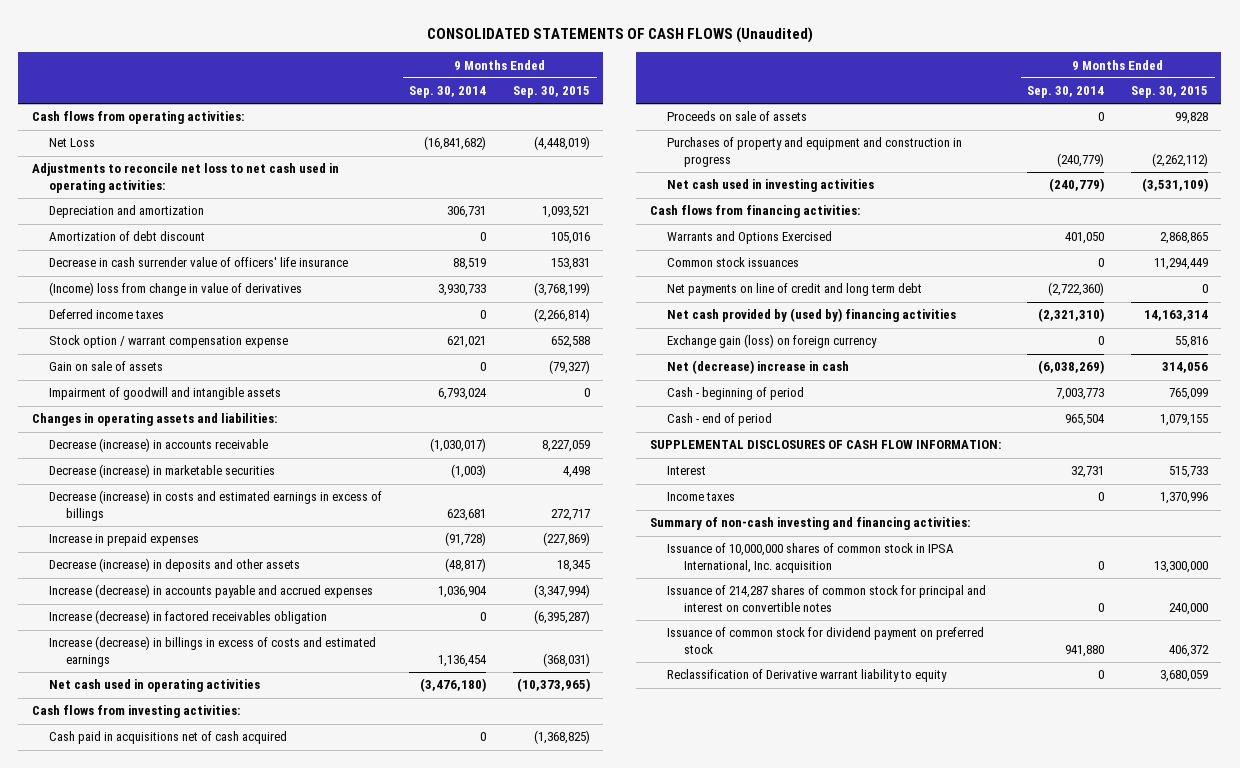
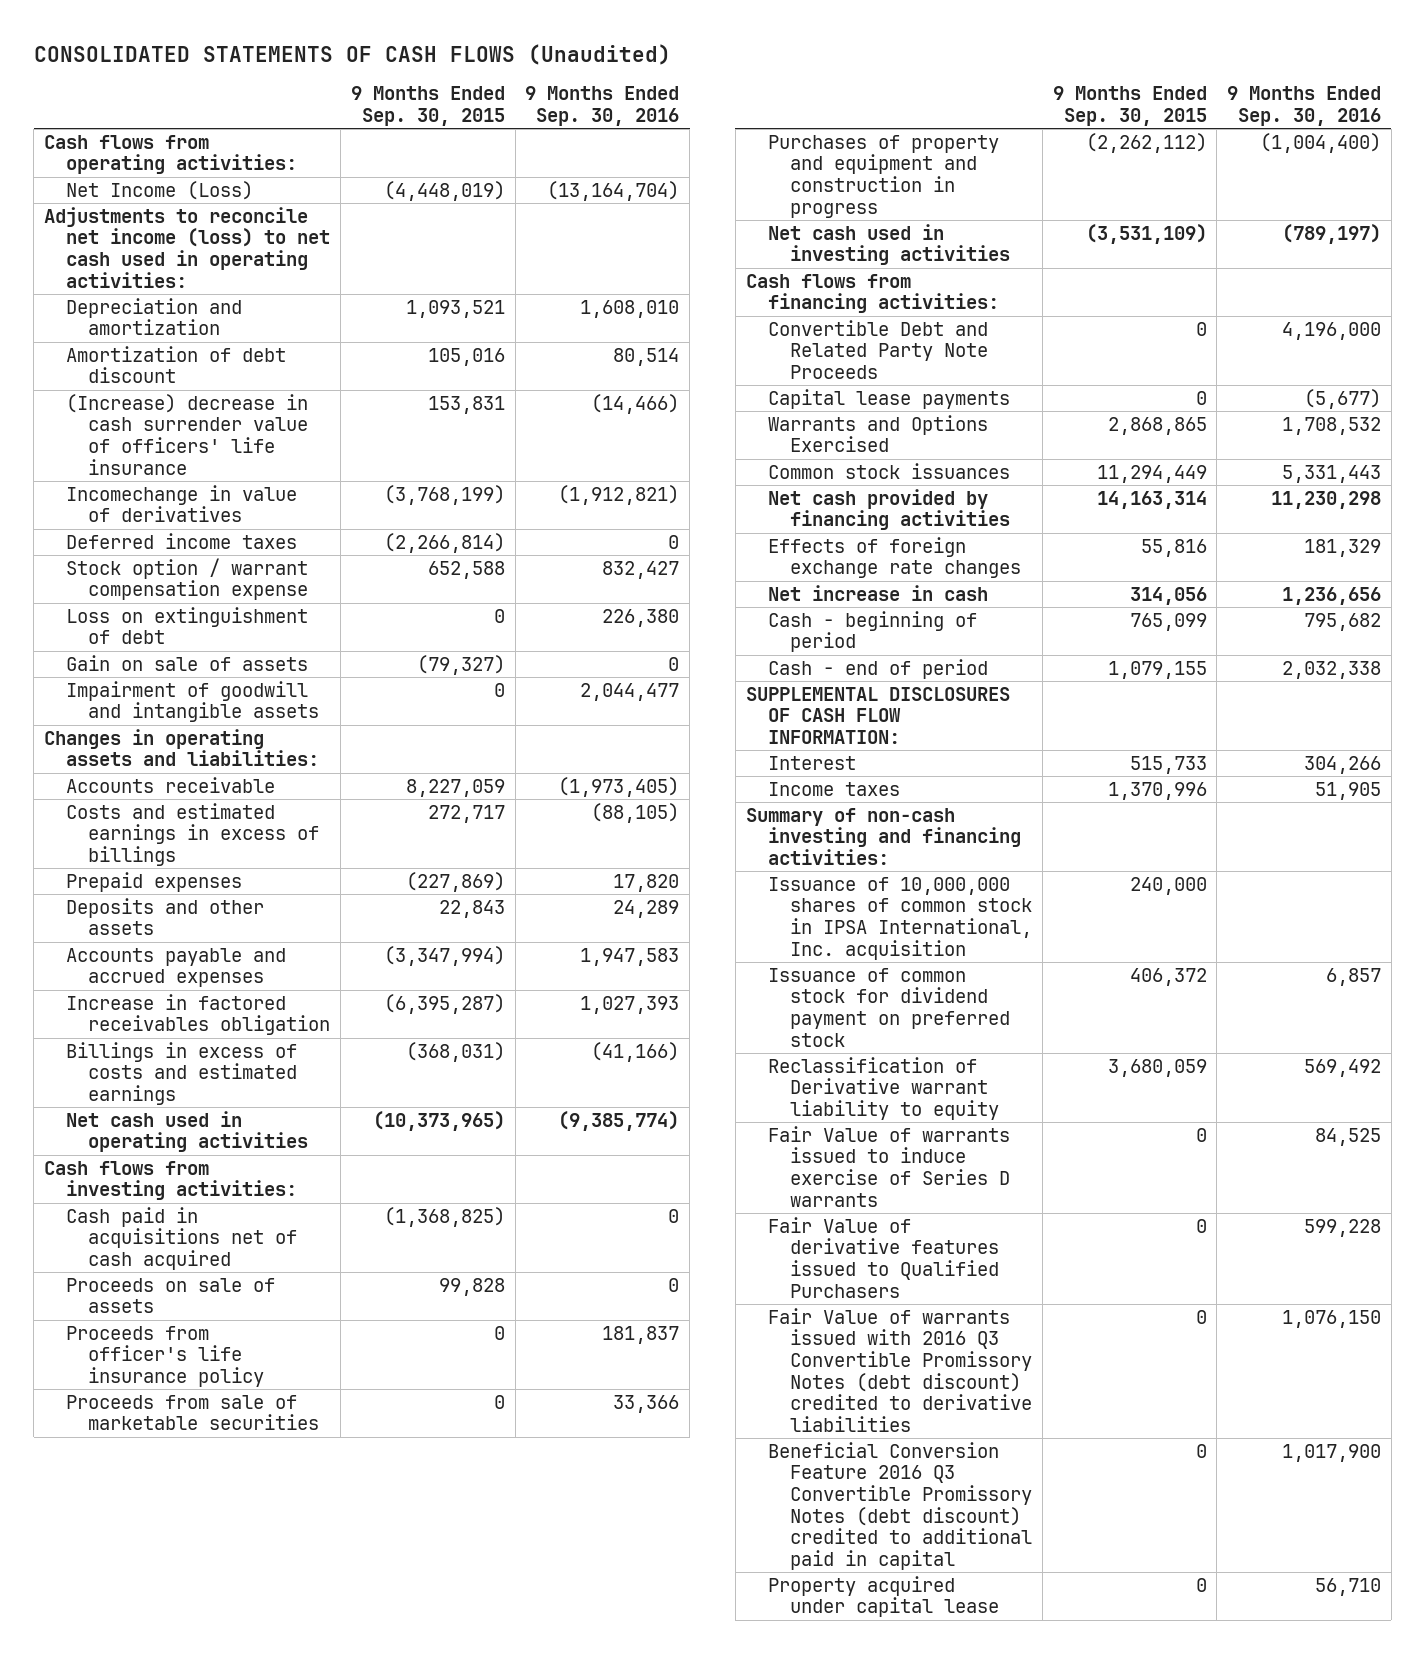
- | 9 Months Ended Sep. 30, 2014 | 9 Months Ended Sep. 30, 2015
+ | 9 Months Ended Sep. 30, 2015 | 9 Months Ended Sep. 30, 2016
- Net Loss | (16,841,682) | (4,448,019)
- Adjustments to reconcile net loss to net cash used in operating activities:
+ Net Income (Loss) | (4,448,019) | (13,164,704)
+ Adjustments to reconcile net income (loss) to net cash used in operating activities:
- Decrease in cash surrender value of officers' life insurance | 88,519 | 153,831
- (Income) loss from change in value of derivatives | 3,930,733 | (3,768,199)
+ (Increase) decrease in cash surrender value of officers' life insurance | 153,831 | (14,466)
+ Incomechange in value of derivatives | (3,768,199) | (1,912,821)
+ Loss on extinguishment of debt | 0 | 226,380
- Decrease (increase) in accounts receivable | (1,030,017) | 8,227,059
- Decrease (increase) in marketable securities | (1,003) | 4,498
- Decrease (increase) in costs and estimated earnings in excess of billings | 623,681 | 272,717
- Increase in prepaid expenses | (91,728) | (227,869)
- Decrease (increase) in deposits and other assets | (48,817) | 18,345
- Increase (decrease) in accounts payable and accrued expenses | 1,036,904 | (3,347,994)
- Increase (decrease) in factored receivables obligation | 0 | (6,395,287)
- Increase (decrease) in billings in excess of costs and estimated earnings | 1,136,454 | (368,031)
+ Accounts receivable | 8,227,059 | (1,973,405)
+ Costs and estimated earnings in excess of billings | 272,717 | (88,105)
+ Prepaid expenses | (227,869) | 17,820
+ Deposits and other assets | 22,843 | 24,289
+ Accounts payable and accrued expenses | (3,347,994) | 1,947,583
+ Increase in factored receivables obligation | (6,395,287) | 1,027,393
+ Billings in excess of costs and estimated earnings | (368,031) | (41,166)
+ Proceeds from officer's life insurance policy | 0 | 181,837
+ Proceeds from sale of marketable securities | 0 | 33,366
+ Convertible Debt and Related Party Note Proceeds | 0 | 4,196,000
+ Capital lease payments | 0 | (5,677)
- Net payments on line of credit and long term debt | (2,722,360) | 0
- Net cash provided by (used by) financing activities | (2,321,310) | 14,163,314
- Exchange gain (loss) on foreign currency | 0 | 55,816
- Net (decrease) increase in cash | (6,038,269) | 314,056
+ Net cash provided by financing activities | 14,163,314 | 11,230,298
+ Effects of foreign exchange rate changes | 55,816 | 181,329
+ Net increase in cash | 314,056 | 1,236,656
- Issuance of 10,000,000 shares of common stock in IPSA International, Inc. acquisition | 0 | 13,300,000
- Issuance of 214,287 shares of common stock for principal and interest on convertible notes | 0 | 240,000
+ Issuance of 10,000,000 shares of common stock in IPSA International, Inc. acquisition | 240,000 |
+ Fair Value of warrants issued to induce exercise of Series D warrants | 0 | 84,525
+ Fair Value of derivative features issued to Qualified Purchasers | 0 | 599,228
+ Fair Value of warrants issued with 2016 Q3 Convertible Promissory Notes (debt discount) credited to derivative liabilities | 0 | 1,076,150
+ Beneficial Conversion Feature 2016 Q3 Convertible Promissory Notes (debt discount) credited to additional paid in capital | 0 | 1,017,900
+ Property acquired under capital lease | 0 | 56,710

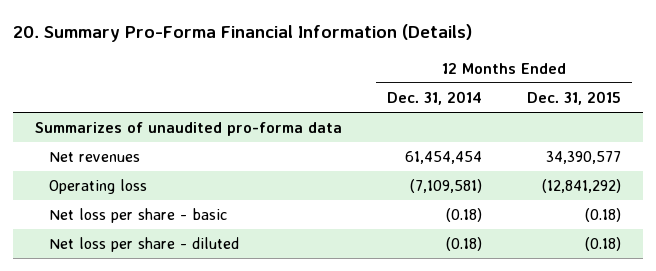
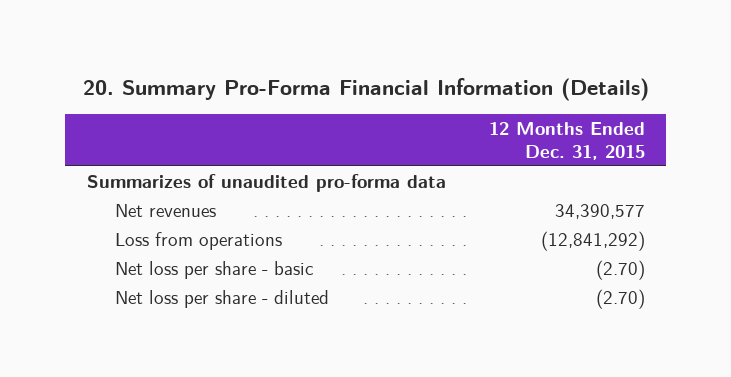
- | 12 Months Ended Dec. 31, 2014 | 12 Months Ended Dec. 31, 2015
+ | 12 Months Ended Dec. 31, 2015
- Operating loss | (7,109,581) | (12,841,292)
- Net loss per share - basic | (0.18) | (0.18)
- Net loss per share - diluted | (0.18) | (0.18)
+ Loss from operations | (12,841,292)
+ Net loss per share - basic | (2.70)
+ Net loss per share - diluted | (2.70)

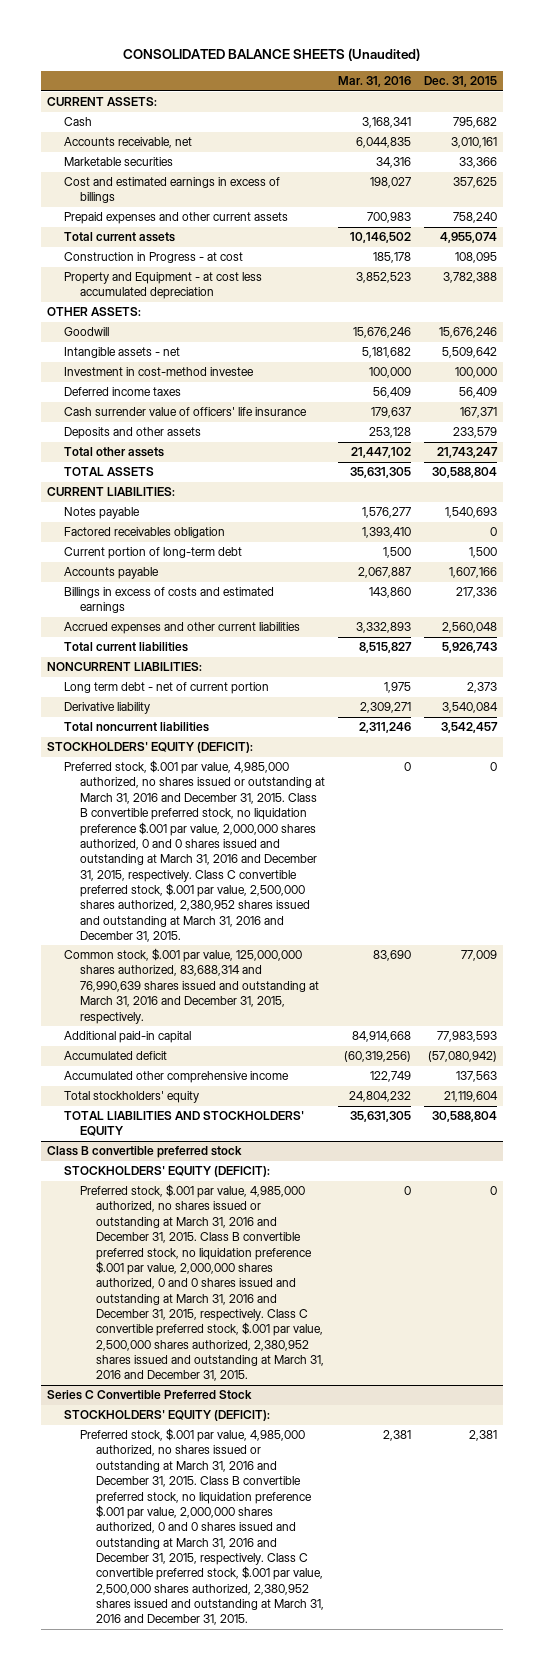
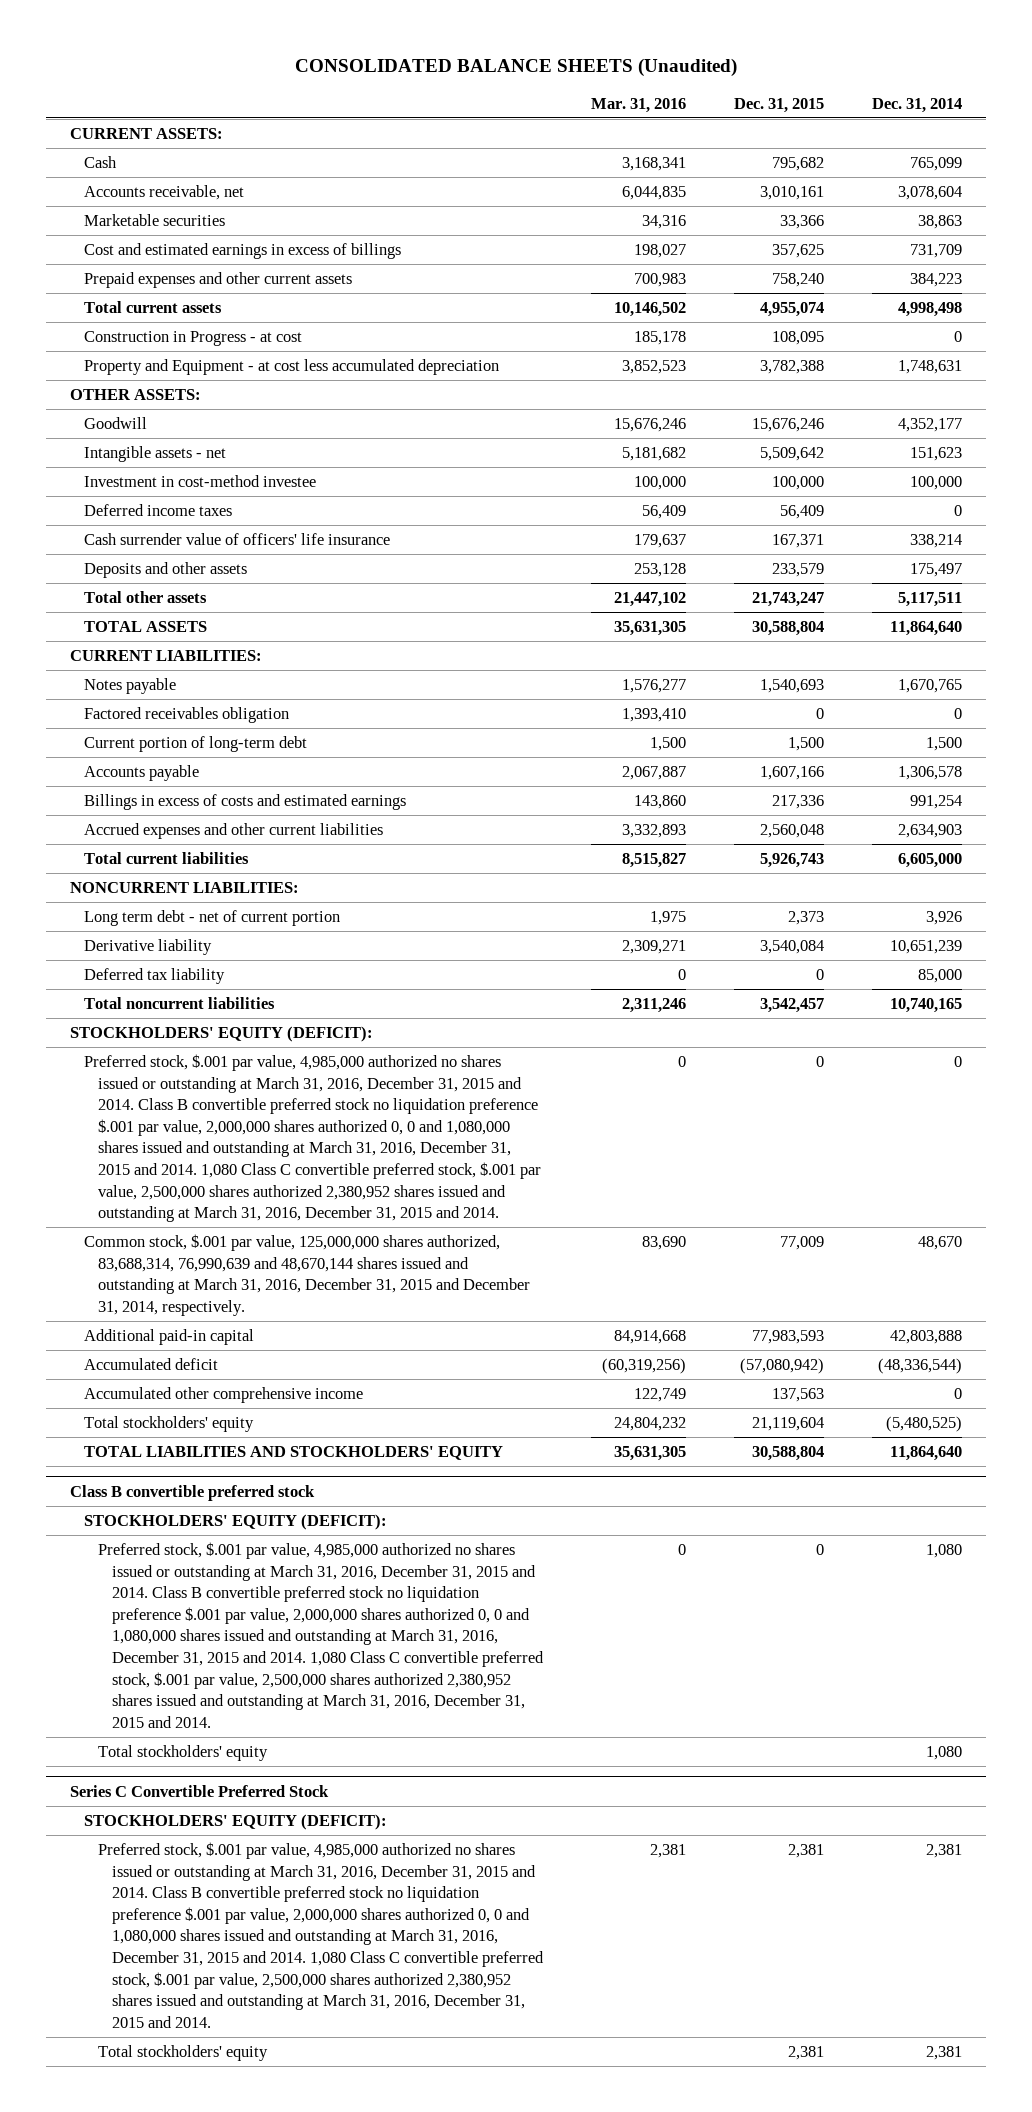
- | Mar. 31, 2016 | Dec. 31, 2015
+ | Mar. 31, 2016 | Dec. 31, 2015 | Dec. 31, 2014
+ Deferred tax liability | 0 | 0 | 85,000
- Preferred stock, $.001 par value, 4,985,000 authorized, no shares issued or outstanding at March 31, 2016 and December 31, 2015. Class B convertible preferred stock, no liquidation preference $.001 par value, 2,000,000 shares authorized, 0 and 0 shares issued and outstanding at March 31, 2016 and December 31, 2015, respectively. Class C convertible preferred stock, $.001 par value, 2,500,000 shares authorized, 2,380,952 shares issued and outstanding at March 31, 2016 and December 31, 2015. | 0 | 0
- Common stock, $.001 par value, 125,000,000 shares authorized, 83,688,314 and 76,990,639 shares issued and outstanding at March 31, 2016 and December 31, 2015, respectively. | 83,690 | 77,009
+ Preferred stock, $.001 par value, 4,985,000 authorized no shares issued or outstanding at March 31, 2016, December 31, 2015 and 2014. Class B convertible preferred stock no liquidation preference $.001 par value, 2,000,000 shares authorized 0, 0 and 1,080,000 shares issued and outstanding at March 31, 2016, December 31, 2015 and 2014. 1,080 Class C convertible preferred stock, $.001 par value, 2,500,000 shares authorized 2,380,952 shares issued and outstanding at March 31, 2016, December 31, 2015 and 2014. | 0 | 0 | 0
+ Common stock, $.001 par value, 125,000,000 shares authorized, 83,688,314, 76,990,639 and 48,670,144 shares issued and outstanding at March 31, 2016, December 31, 2015 and December 31, 2014, respectively. | 83,690 | 77,009 | 48,670
@ Class B convertible preferred stock
- Preferred stock, $.001 par value, 4,985,000 authorized, no shares issued or outstanding at March 31, 2016 and December 31, 2015. Class B convertible preferred stock, no liquidation preference $.001 par value, 2,000,000 shares authorized, 0 and 0 shares issued and outstanding at March 31, 2016 and December 31, 2015, respectively. Class C convertible preferred stock, $.001 par value, 2,500,000 shares authorized, 2,380,952 shares issued and outstanding at March 31, 2016 and December 31, 2015. | 0 | 0
+ Preferred stock, $.001 par value, 4,985,000 authorized no shares issued or outstanding at March 31, 2016, December 31, 2015 and 2014. Class B convertible preferred stock no liquidation preference $.001 par value, 2,000,000 shares authorized 0, 0 and 1,080,000 shares issued and outstanding at March 31, 2016, December 31, 2015 and 2014. 1,080 Class C convertible preferred stock, $.001 par value, 2,500,000 shares authorized 2,380,952 shares issued and outstanding at March 31, 2016, December 31, 2015 and 2014. | 0 | 0 | 1,080
+ Total stockholders' equity | | | 1,080
@ Series C Convertible Preferred Stock
- Preferred stock, $.001 par value, 4,985,000 authorized, no shares issued or outstanding at March 31, 2016 and December 31, 2015. Class B convertible preferred stock, no liquidation preference $.001 par value, 2,000,000 shares authorized, 0 and 0 shares issued and outstanding at March 31, 2016 and December 31, 2015, respectively. Class C convertible preferred stock, $.001 par value, 2,500,000 shares authorized, 2,380,952 shares issued and outstanding at March 31, 2016 and December 31, 2015. | 2,381 | 2,381
+ Preferred stock, $.001 par value, 4,985,000 authorized no shares issued or outstanding at March 31, 2016, December 31, 2015 and 2014. Class B convertible preferred stock no liquidation preference $.001 par value, 2,000,000 shares authorized 0, 0 and 1,080,000 shares issued and outstanding at March 31, 2016, December 31, 2015 and 2014. 1,080 Class C convertible preferred stock, $.001 par value, 2,500,000 shares authorized 2,380,952 shares issued and outstanding at March 31, 2016, December 31, 2015 and 2014. | 2,381 | 2,381 | 2,381
+ Total stockholders' equity | | 2,381 | 2,381

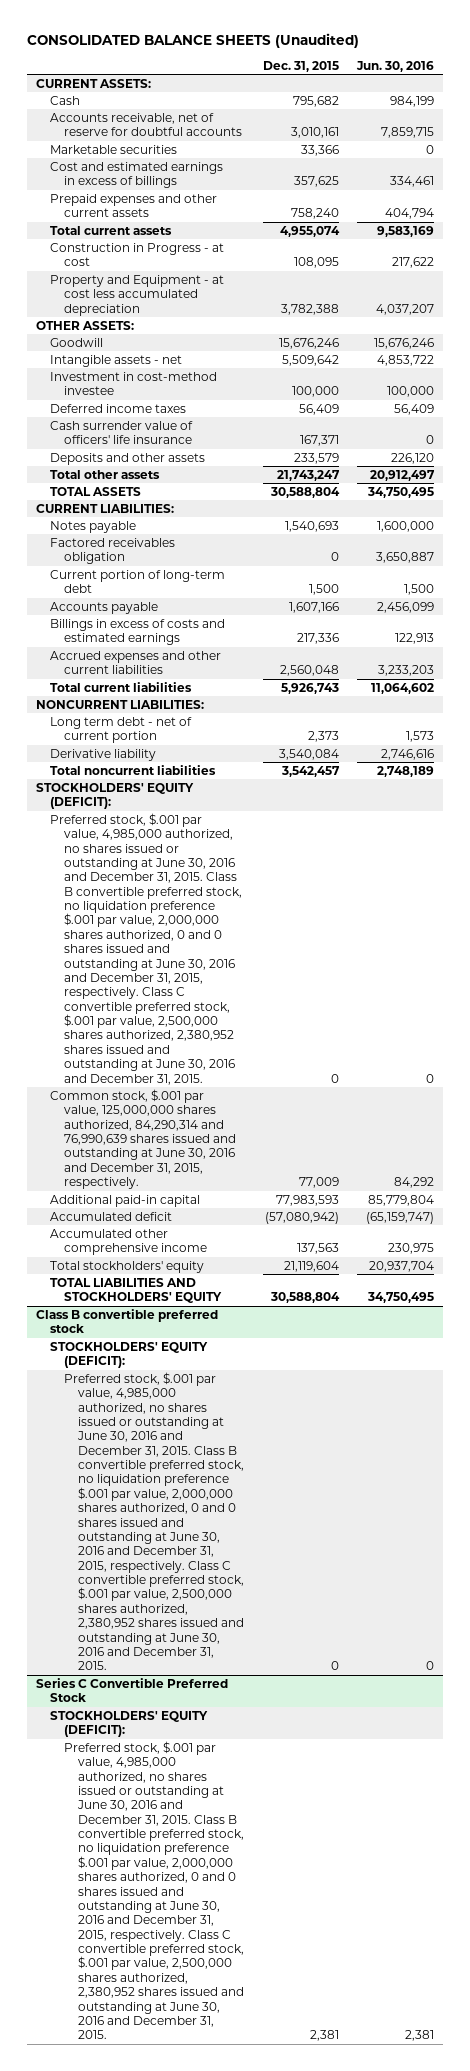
- | Mar. 31, 2016 | Dec. 31, 2015 | Dec. 31, 2014
+ | Dec. 31, 2015 | Jun. 30, 2016
- Accounts receivable, net | 6,044,835 | 3,010,161 | 3,078,604
+ Accounts receivable, net of reserve for doubtful accounts | 3,010,161 | 7,859,715
- Deferred tax liability | 0 | 0 | 85,000
- Preferred stock, $.001 par value, 4,985,000 authorized no shares issued or outstanding at March 31, 2016, December 31, 2015 and 2014. Class B convertible preferred stock no liquidation preference $.001 par value, 2,000,000 shares authorized 0, 0 and 1,080,000 shares issued and outstanding at March 31, 2016, December 31, 2015 and 2014. 1,080 Class C convertible preferred stock, $.001 par value, 2,500,000 shares authorized 2,380,952 shares issued and outstanding at March 31, 2016, December 31, 2015 and 2014. | 0 | 0 | 0
- Common stock, $.001 par value, 125,000,000 shares authorized, 83,688,314, 76,990,639 and 48,670,144 shares issued and outstanding at March 31, 2016, December 31, 2015 and December 31, 2014, respectively. | 83,690 | 77,009 | 48,670
+ Preferred stock, $.001 par value, 4,985,000 authorized, no shares issued or outstanding at June 30, 2016 and December 31, 2015. Class B convertible preferred stock, no liquidation preference $.001 par value, 2,000,000 shares authorized, 0 and 0 shares issued and outstanding at June 30, 2016 and December 31, 2015, respectively. Class C convertible preferred stock, $.001 par value, 2,500,000 shares authorized, 2,380,952 shares issued and outstanding at June 30, 2016 and December 31, 2015. | 0 | 0
+ Common stock, $.001 par value, 125,000,000 shares authorized, 84,290,314 and 76,990,639 shares issued and outstanding at June 30, 2016 and December 31, 2015, respectively. | 77,009 | 84,292
@ Class B convertible preferred stock
- Preferred stock, $.001 par value, 4,985,000 authorized no shares issued or outstanding at March 31, 2016, December 31, 2015 and 2014. Class B convertible preferred stock no liquidation preference $.001 par value, 2,000,000 shares authorized 0, 0 and 1,080,000 shares issued and outstanding at March 31, 2016, December 31, 2015 and 2014. 1,080 Class C convertible preferred stock, $.001 par value, 2,500,000 shares authorized 2,380,952 shares issued and outstanding at March 31, 2016, December 31, 2015 and 2014. | 0 | 0 | 1,080
- Total stockholders' equity | | | 1,080
+ Preferred stock, $.001 par value, 4,985,000 authorized, no shares issued or outstanding at June 30, 2016 and December 31, 2015. Class B convertible preferred stock, no liquidation preference $.001 par value, 2,000,000 shares authorized, 0 and 0 shares issued and outstanding at June 30, 2016 and December 31, 2015, respectively. Class C convertible preferred stock, $.001 par value, 2,500,000 shares authorized, 2,380,952 shares issued and outstanding at June 30, 2016 and December 31, 2015. | 0 | 0
@ Series C Convertible Preferred Stock
- Preferred stock, $.001 par value, 4,985,000 authorized no shares issued or outstanding at March 31, 2016, December 31, 2015 and 2014. Class B convertible preferred stock no liquidation preference $.001 par value, 2,000,000 shares authorized 0, 0 and 1,080,000 shares issued and outstanding at March 31, 2016, December 31, 2015 and 2014. 1,080 Class C convertible preferred stock, $.001 par value, 2,500,000 shares authorized 2,380,952 shares issued and outstanding at March 31, 2016, December 31, 2015 and 2014. | 2,381 | 2,381 | 2,381
- Total stockholders' equity | | 2,381 | 2,381
+ Preferred stock, $.001 par value, 4,985,000 authorized, no shares issued or outstanding at June 30, 2016 and December 31, 2015. Class B convertible preferred stock, no liquidation preference $.001 par value, 2,000,000 shares authorized, 0 and 0 shares issued and outstanding at June 30, 2016 and December 31, 2015, respectively. Class C convertible preferred stock, $.001 par value, 2,500,000 shares authorized, 2,380,952 shares issued and outstanding at June 30, 2016 and December 31, 2015. | 2,381 | 2,381

